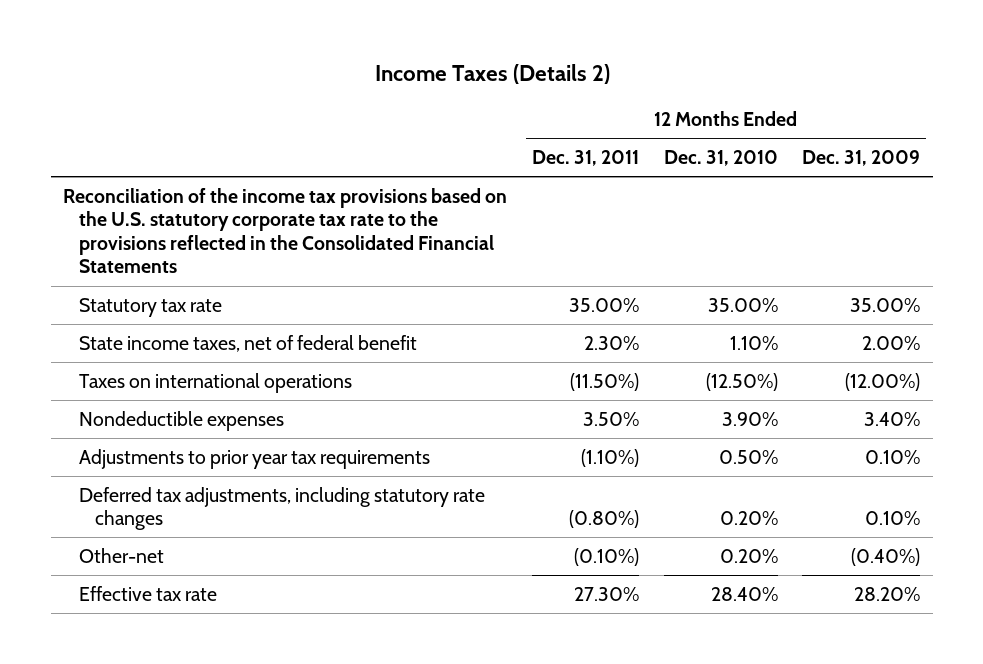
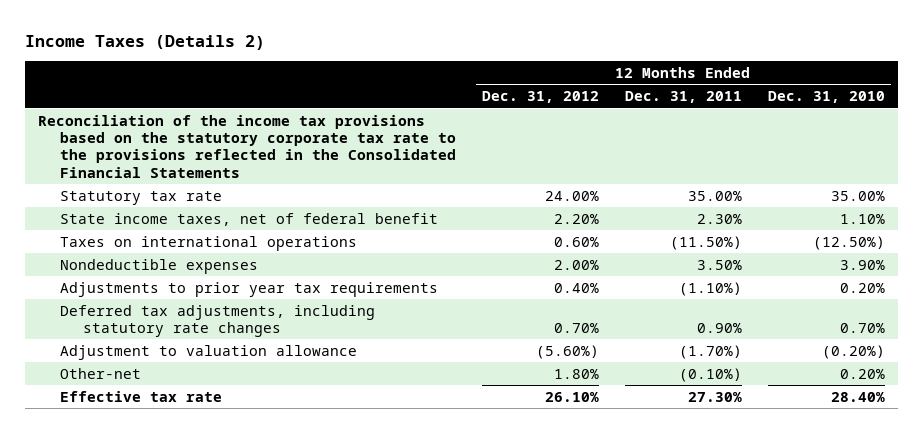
- | 12 Months Ended Dec. 31, 2011 | 12 Months Ended Dec. 31, 2010 | 12 Months Ended Dec. 31, 2009
+ | 12 Months Ended Dec. 31, 2012 | 12 Months Ended Dec. 31, 2011 | 12 Months Ended Dec. 31, 2010
- Reconciliation of the income tax provisions based on the U.S. statutory corporate tax rate to the provisions reflected in the Consolidated Financial Statements
+ Reconciliation of the income tax provisions based on the statutory corporate tax rate to the provisions reflected in the Consolidated Financial Statements
- Adjustments to prior year tax requirements | (1.10%) | 0.50% | 0.10%
- Deferred tax adjustments, including statutory rate changes | (0.80%) | 0.20% | 0.10%
+ Adjustments to prior year tax requirements | 0.40% | (1.10%) | 0.20%
+ Deferred tax adjustments, including statutory rate changes | 0.70% | 0.90% | 0.70%
+ Adjustment to valuation allowance | (5.60%) | (1.70%) | (0.20%)

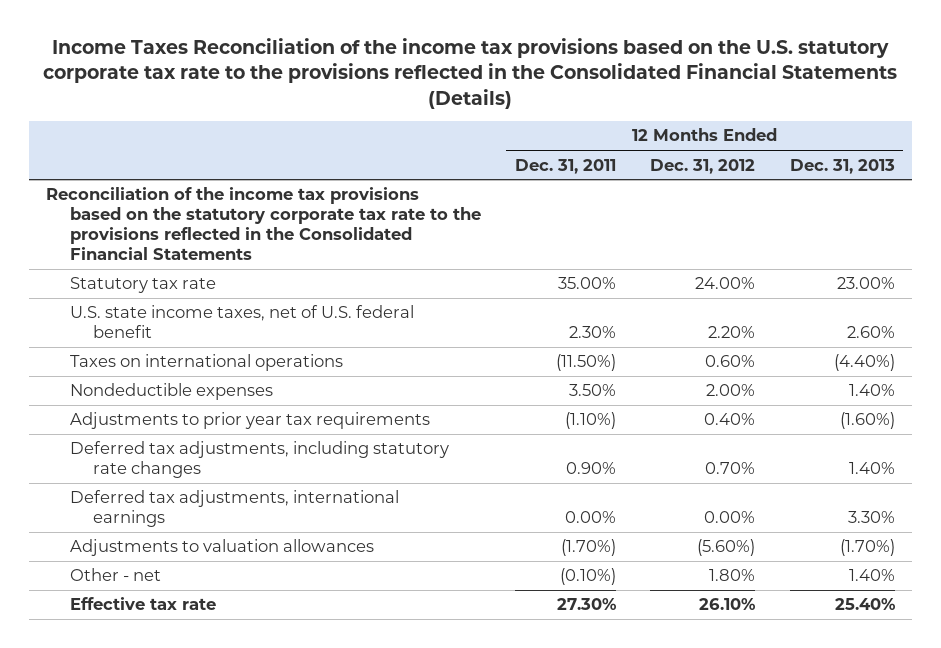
- Income Taxes (Details 2)
+ Income Taxes Reconciliation of the income tax provisions based on the U.S. statutory corporate tax rate to the provisions reflected in the Consolidated Financial Statements (Details)
- | 12 Months Ended Dec. 31, 2012 | 12 Months Ended Dec. 31, 2011 | 12 Months Ended Dec. 31, 2010
+ | 12 Months Ended Dec. 31, 2011 | 12 Months Ended Dec. 31, 2012 | 12 Months Ended Dec. 31, 2013
- State income taxes, net of federal benefit | 2.20% | 2.30% | 1.10%
+ U.S. state income taxes, net of U.S. federal benefit | 2.30% | 2.20% | 2.60%
- Adjustment to valuation allowance | (5.60%) | (1.70%) | (0.20%)
- Other-net | 1.80% | (0.10%) | 0.20%
+ Deferred tax adjustments, international earnings | 0.00% | 0.00% | 3.30%
+ Adjustments to valuation allowances | (1.70%) | (5.60%) | (1.70%)
+ Other - net | (0.10%) | 1.80% | 1.40%

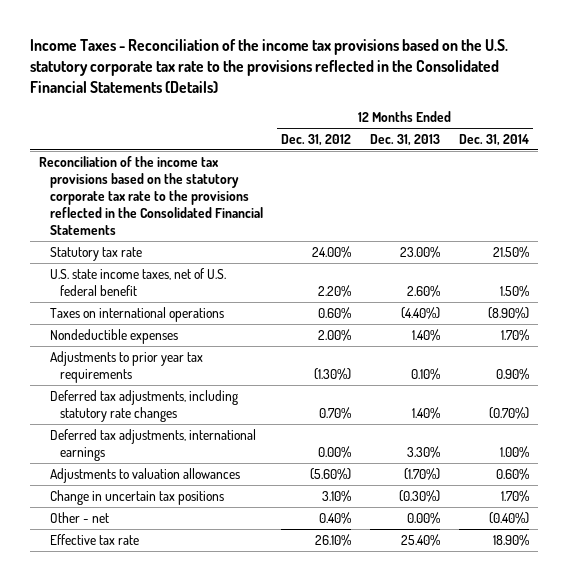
- Income Taxes Reconciliation of the income tax provisions based on the U.S. statutory corporate tax rate to the provisions reflected in the Consolidated Financial Statements (Details)
+ Income Taxes - Reconciliation of the income tax provisions based on the U.S. statutory corporate tax rate to the provisions reflected in the Consolidated Financial Statements (Details)
- | 12 Months Ended Dec. 31, 2011 | 12 Months Ended Dec. 31, 2012 | 12 Months Ended Dec. 31, 2013
+ | 12 Months Ended Dec. 31, 2012 | 12 Months Ended Dec. 31, 2013 | 12 Months Ended Dec. 31, 2014
- Adjustments to prior year tax requirements | (1.10%) | 0.40% | (1.60%)
+ Adjustments to prior year tax requirements | (1.30%) | 0.10% | 0.90%
- Other - net | (0.10%) | 1.80% | 1.40%
+ Change in uncertain tax positions | 3.10% | (0.30%) | 1.70%
+ Other - net | 0.40% | 0.00% | (0.40%)

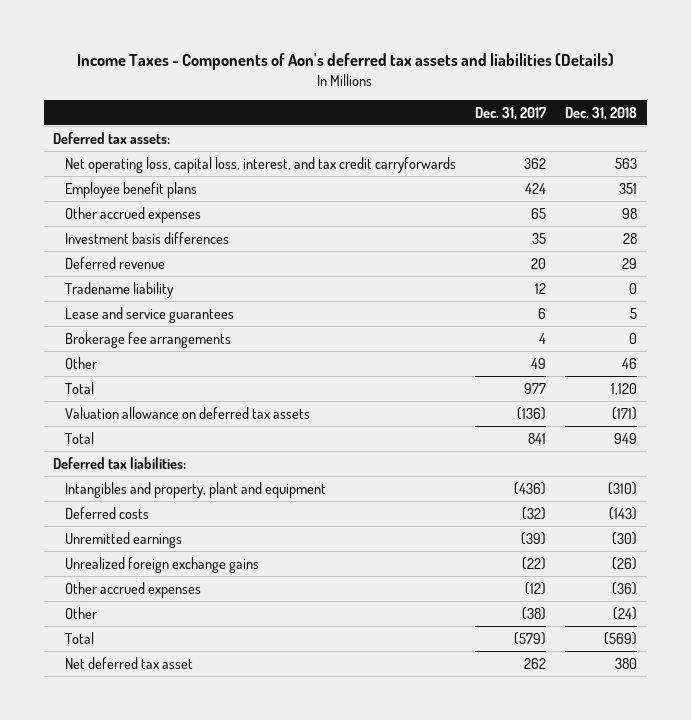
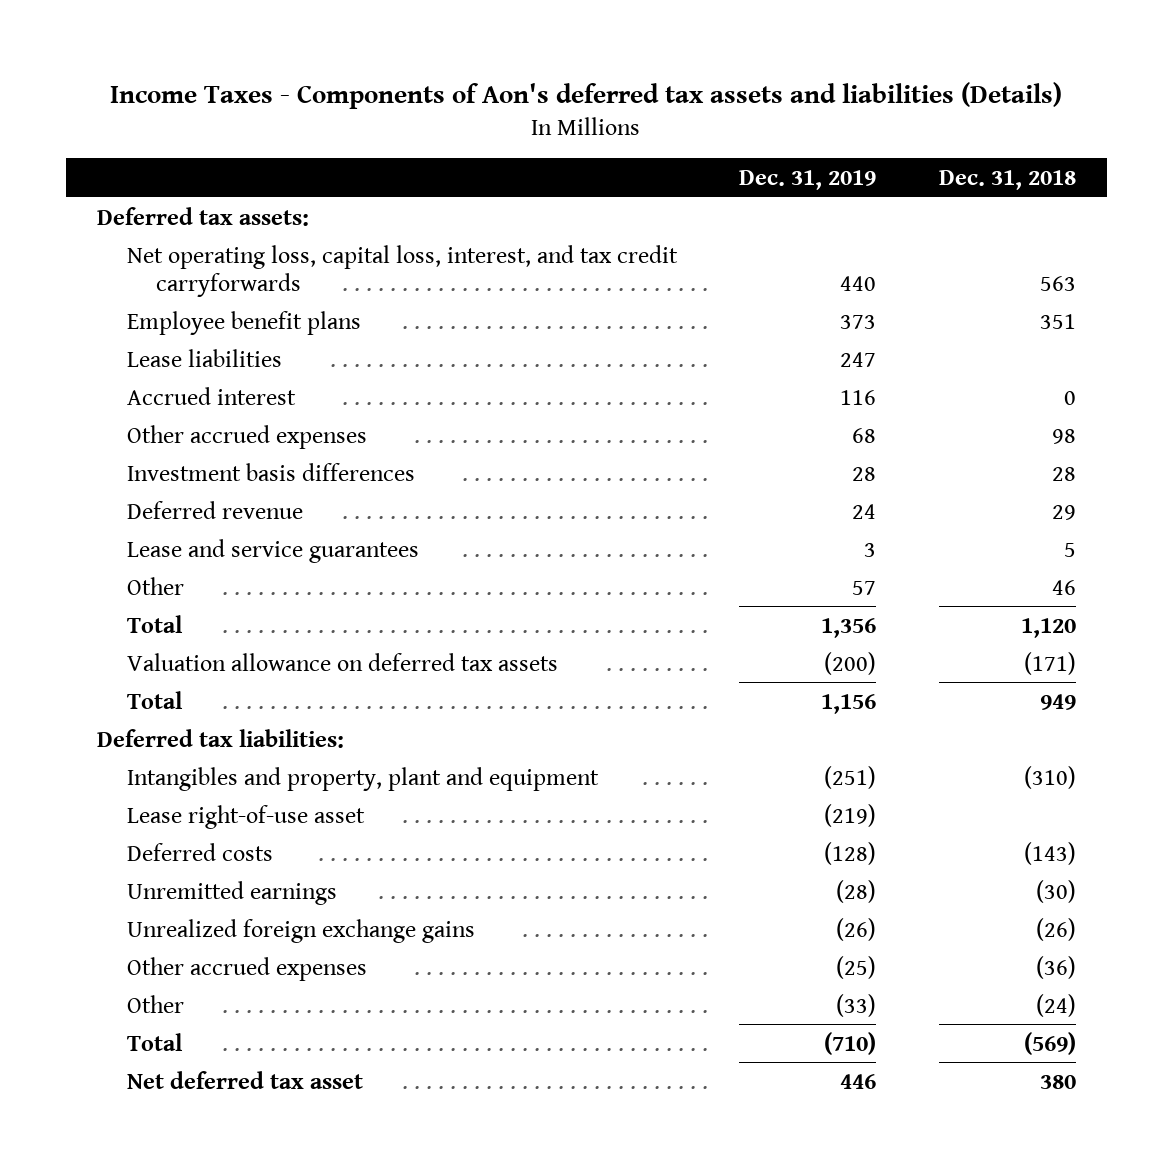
- | Dec. 31, 2017 | Dec. 31, 2018
+ | Dec. 31, 2019 | Dec. 31, 2018
+ Lease liabilities | 247 |
+ Accrued interest | 116 | 0
- Tradename liability | 12 | 0
- Brokerage fee arrangements | 4 | 0
+ Lease right-of-use asset | (219) |

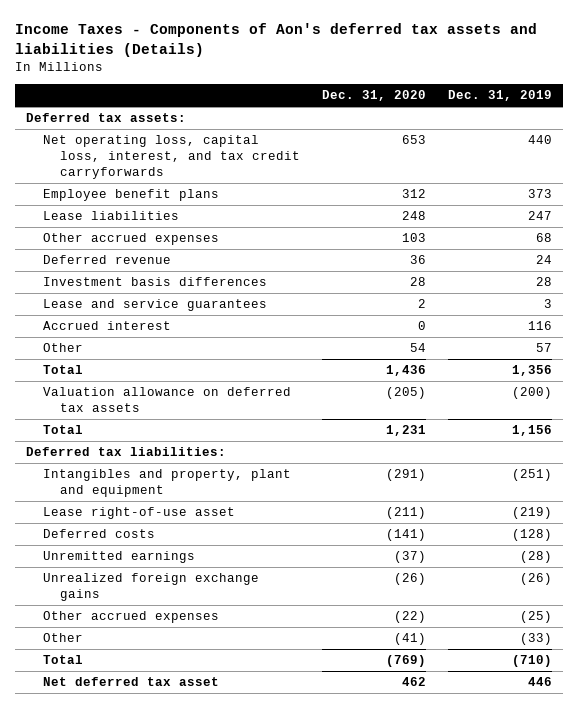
- | Dec. 31, 2019 | Dec. 31, 2018
+ | Dec. 31, 2020 | Dec. 31, 2019
moved down: Investment basis differences | 28 | 28
moved down: Accrued interest | 0 | 116

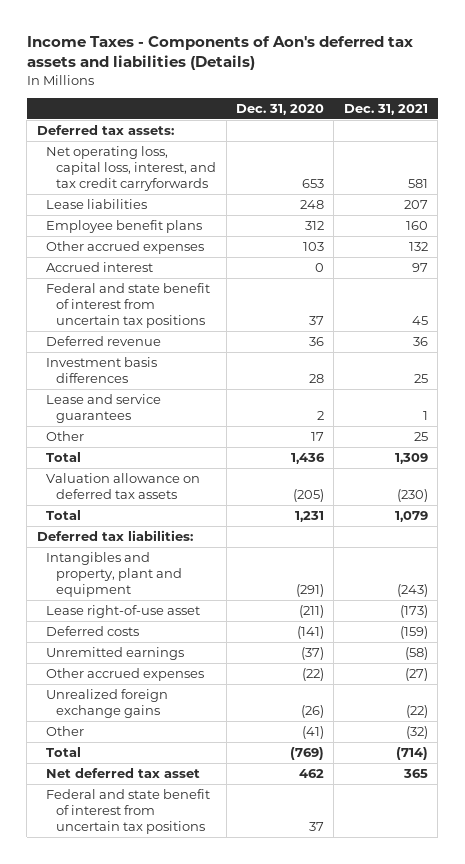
- | Dec. 31, 2020 | Dec. 31, 2019
+ | Dec. 31, 2020 | Dec. 31, 2021
moved down: Employee benefit plans | 312 | 160
moved up: Accrued interest | 0 | 97
+ Federal and state benefit of interest from uncertain tax positions | 37 | 45
- Other | 54 | 57
+ Other | 17 | 25
moved down: Unrealized foreign exchange gains | (26) | (22)
+ Federal and state benefit of interest from uncertain tax positions | 37 |

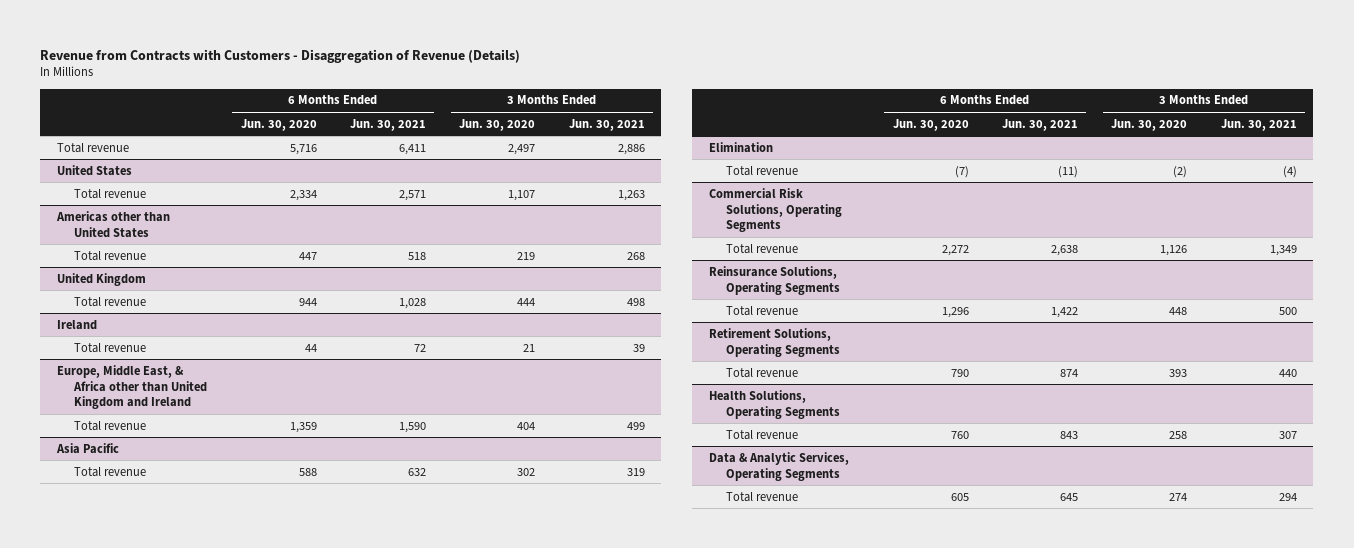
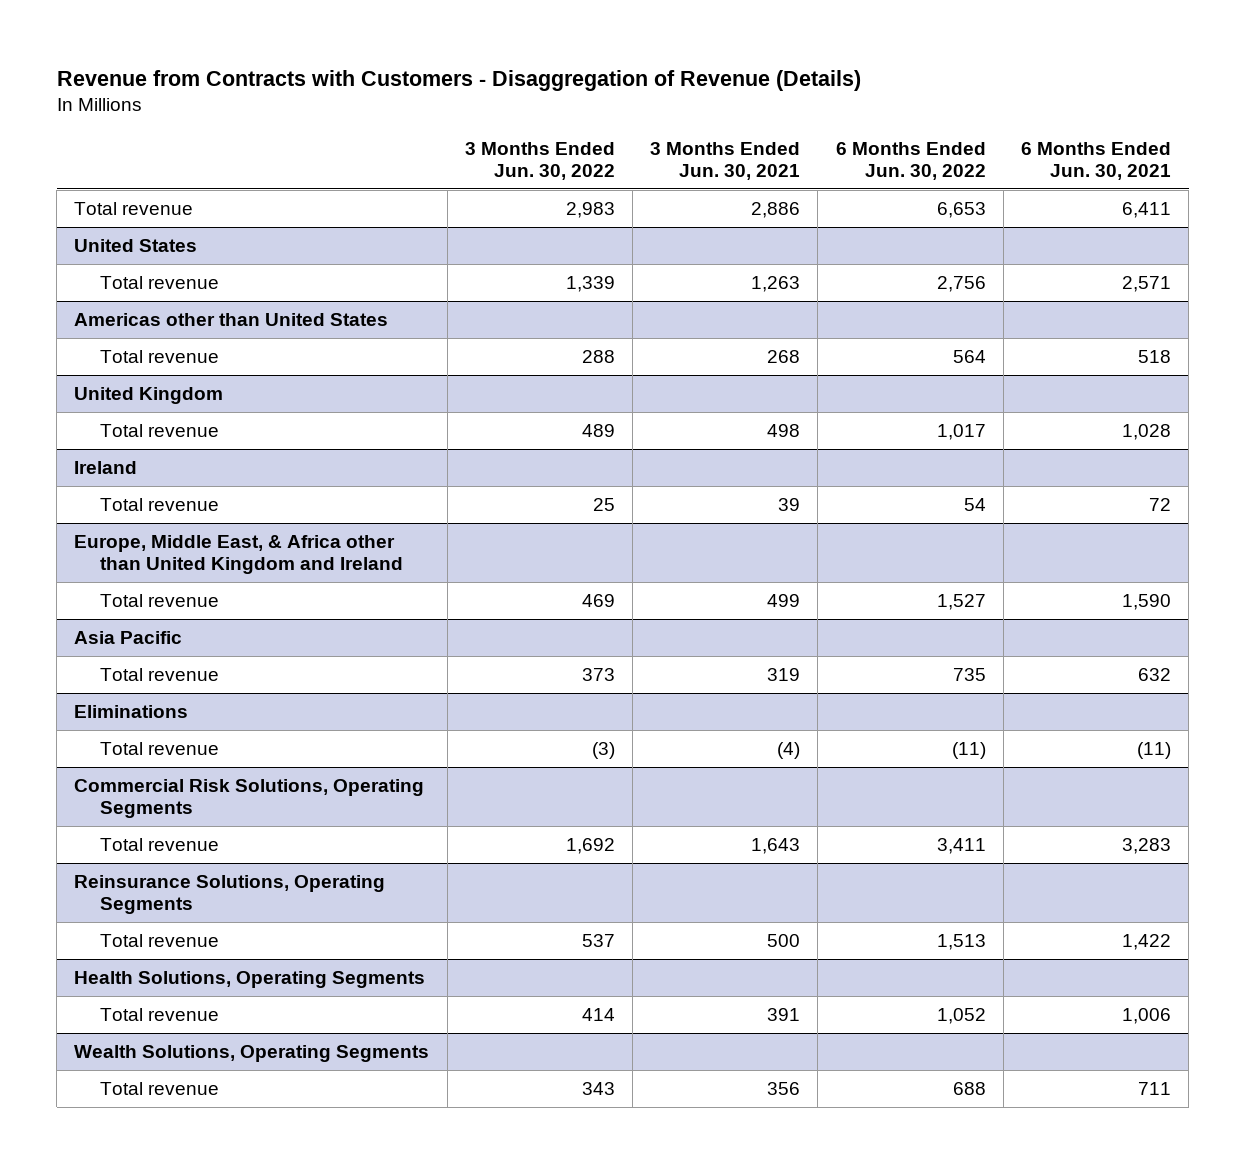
- | 6 Months Ended Jun. 30, 2020 | 6 Months Ended Jun. 30, 2021 | 3 Months Ended Jun. 30, 2020 | 3 Months Ended Jun. 30, 2021
+ | 3 Months Ended Jun. 30, 2022 | 3 Months Ended Jun. 30, 2021 | 6 Months Ended Jun. 30, 2022 | 6 Months Ended Jun. 30, 2021
- Elimination
+ Eliminations
@ Commercial Risk Solutions, Operating Segments
- Total revenue | 2,272 | 2,638 | 1,126 | 1,349
+ Total revenue | 1,692 | 1,643 | 3,411 | 3,283
- Retirement Solutions, Operating Segments
- Total revenue | 790 | 874 | 393 | 440
@ Health Solutions, Operating Segments
- Total revenue | 760 | 843 | 258 | 307
- Data & Analytic Services, Operating Segments
- Total revenue | 605 | 645 | 274 | 294
@ Health Solutions, Operating Segments
+ Total revenue | 414 | 391 | 1,052 | 1,006
+ Wealth Solutions, Operating Segments
+ Total revenue | 343 | 356 | 688 | 711

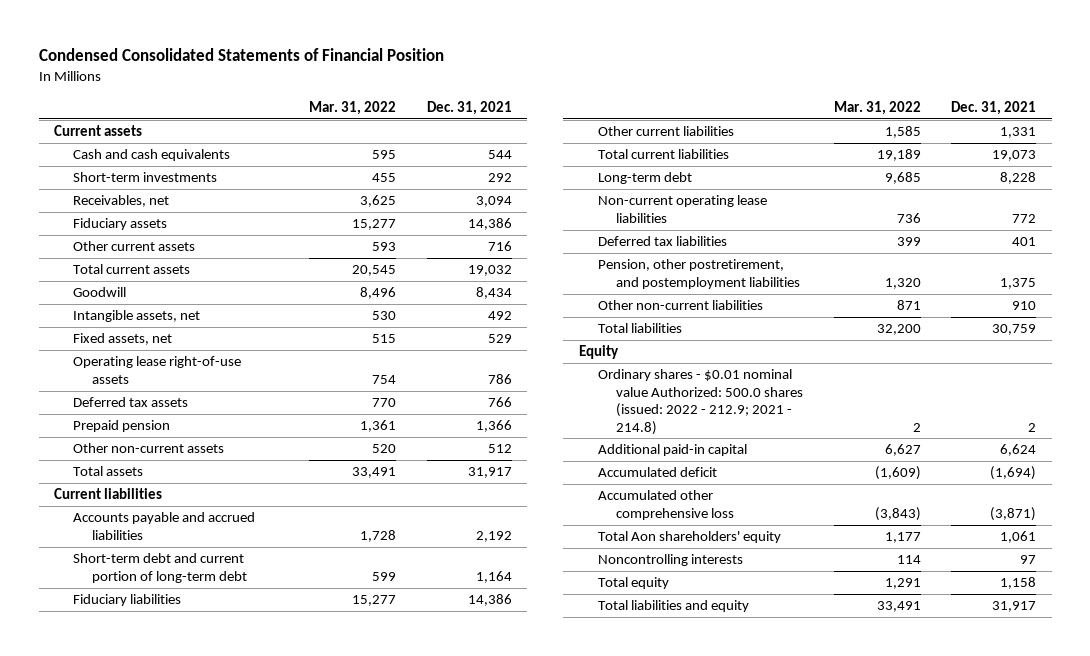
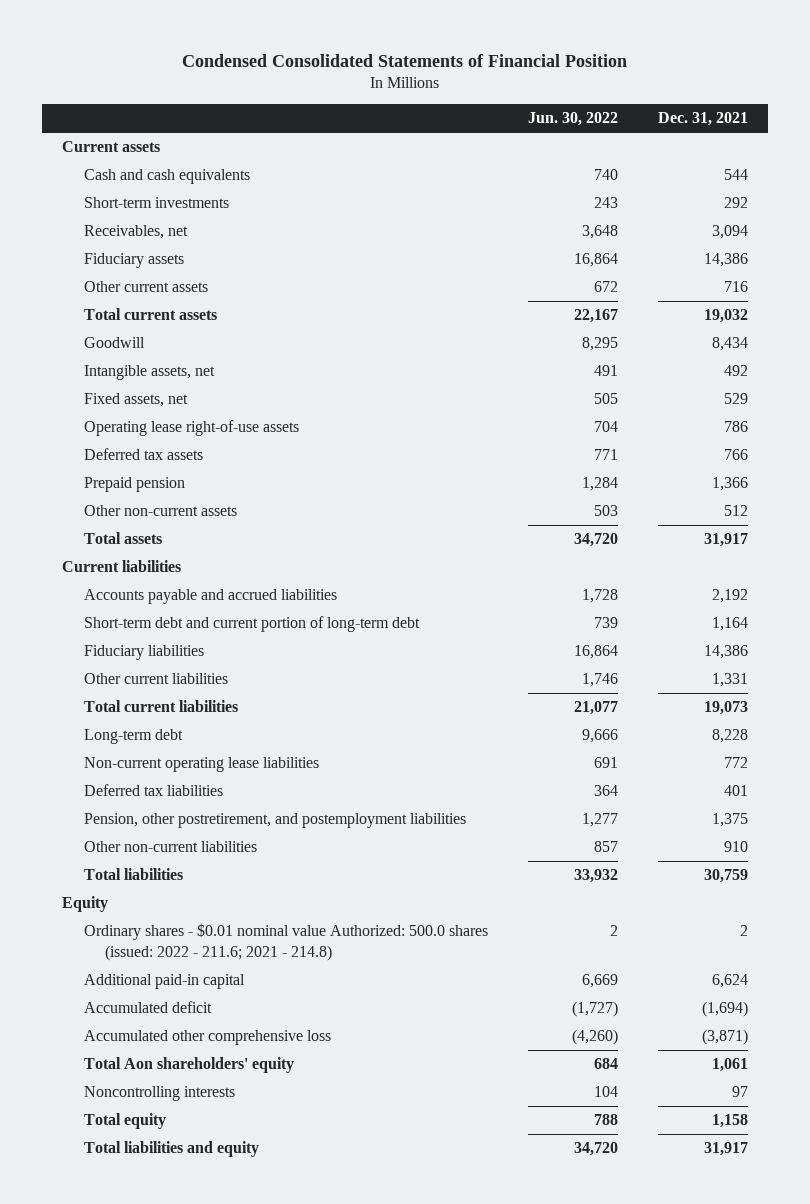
- | Mar. 31, 2022 | Dec. 31, 2021
+ | Jun. 30, 2022 | Dec. 31, 2021
- Ordinary shares - $0.01 nominal value Authorized: 500.0 shares (issued: 2022 - 212.9; 2021 - 214.8) | 2 | 2
+ Ordinary shares - $0.01 nominal value Authorized: 500.0 shares (issued: 2022 - 211.6; 2021 - 214.8) | 2 | 2

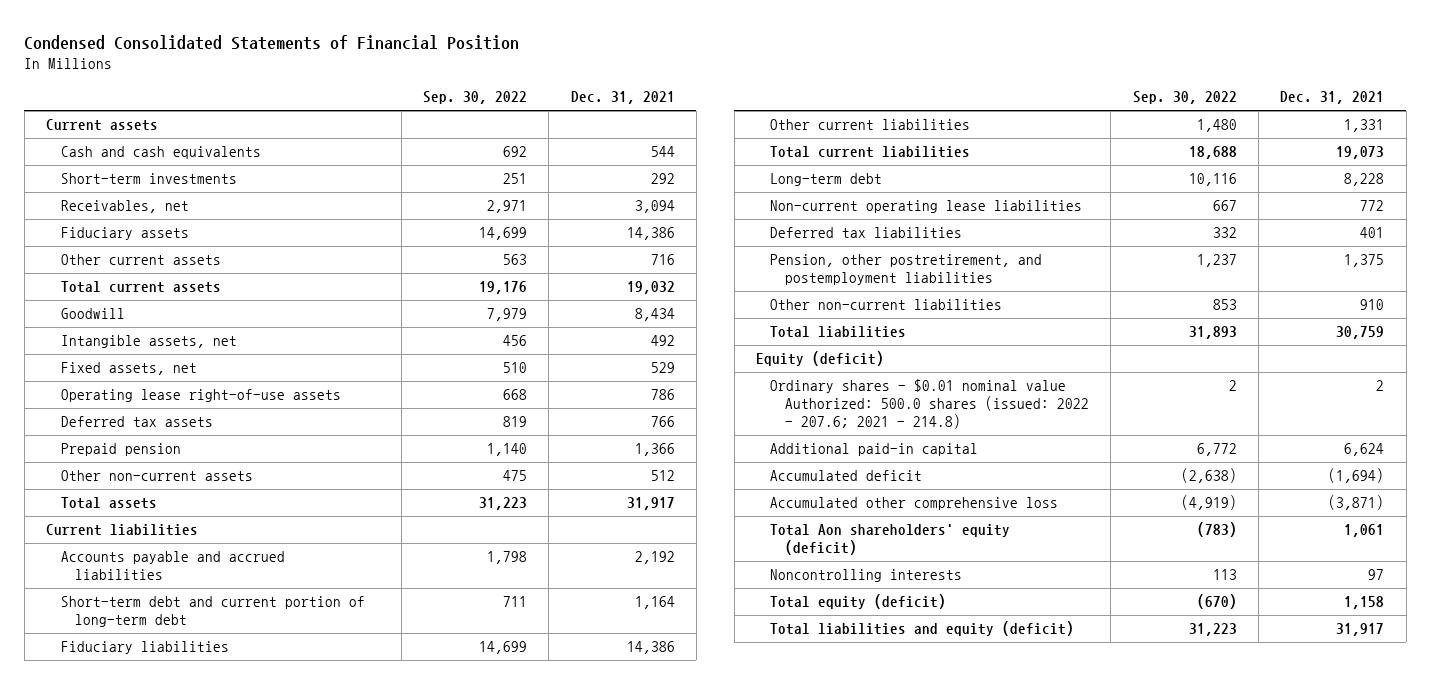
- | Jun. 30, 2022 | Dec. 31, 2021
+ | Sep. 30, 2022 | Dec. 31, 2021
- Equity
- Ordinary shares - $0.01 nominal value Authorized: 500.0 shares (issued: 2022 - 211.6; 2021 - 214.8) | 2 | 2
+ Equity (deficit)
+ Ordinary shares - $0.01 nominal value Authorized: 500.0 shares (issued: 2022 - 207.6; 2021 - 214.8) | 2 | 2
- Total Aon shareholders' equity | 684 | 1,061
+ Total Aon shareholders' equity (deficit) | (783) | 1,061
- Total equity | 788 | 1,158
- Total liabilities and equity | 34,720 | 31,917
+ Total equity (deficit) | (670) | 1,158
+ Total liabilities and equity (deficit) | 31,223 | 31,917

